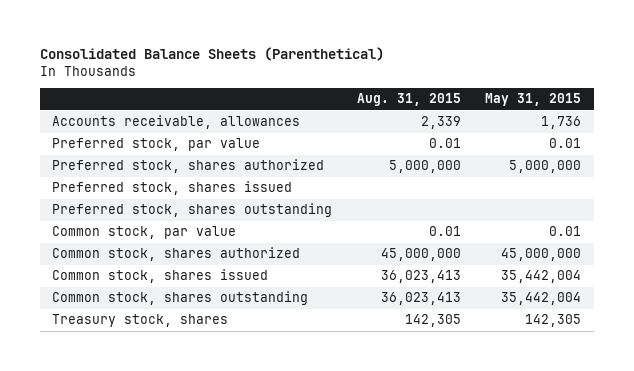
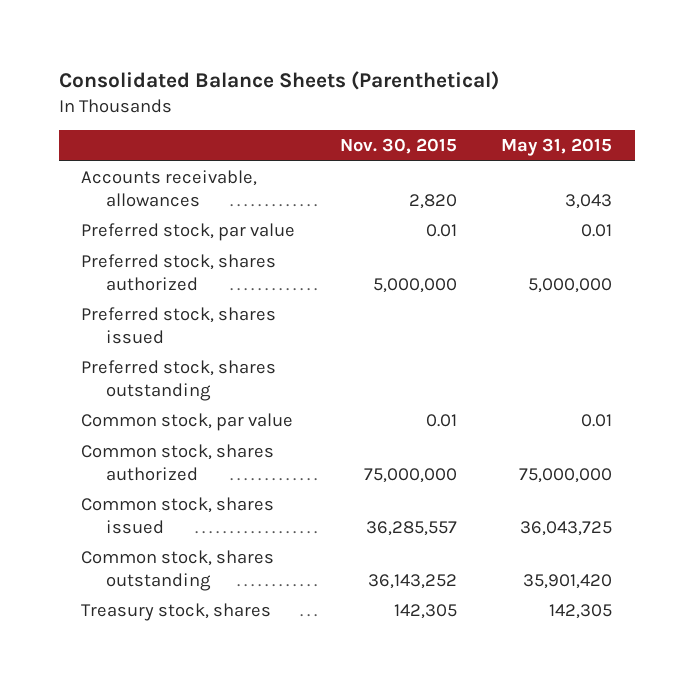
- | Aug. 31, 2015 | May 31, 2015
+ | Nov. 30, 2015 | May 31, 2015
- Accounts receivable, allowances | 2,339 | 1,736
+ Accounts receivable, allowances | 2,820 | 3,043
- Common stock, shares authorized | 45,000,000 | 45,000,000
- Common stock, shares issued | 36,023,413 | 35,442,004
- Common stock, shares outstanding | 36,023,413 | 35,442,004
+ Common stock, shares authorized | 75,000,000 | 75,000,000
+ Common stock, shares issued | 36,285,557 | 36,043,725
+ Common stock, shares outstanding | 36,143,252 | 35,901,420

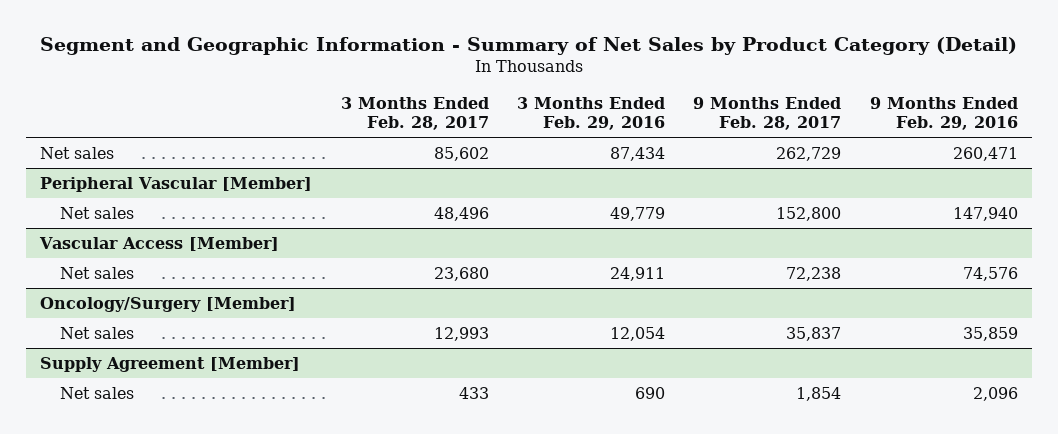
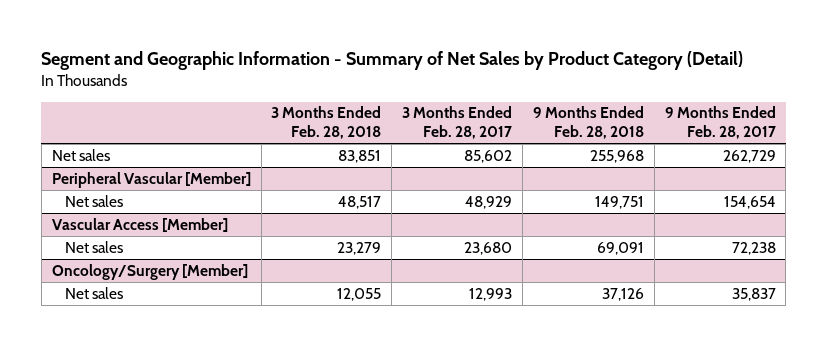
- | 3 Months Ended Feb. 28, 2017 | 3 Months Ended Feb. 29, 2016 | 9 Months Ended Feb. 28, 2017 | 9 Months Ended Feb. 29, 2016
+ | 3 Months Ended Feb. 28, 2018 | 3 Months Ended Feb. 28, 2017 | 9 Months Ended Feb. 28, 2018 | 9 Months Ended Feb. 28, 2017
@ Peripheral Vascular [Member]
- Net sales | 48,496 | 49,779 | 152,800 | 147,940
+ Net sales | 48,517 | 48,929 | 149,751 | 154,654
- Supply Agreement [Member]
- Net sales | 433 | 690 | 1,854 | 2,096

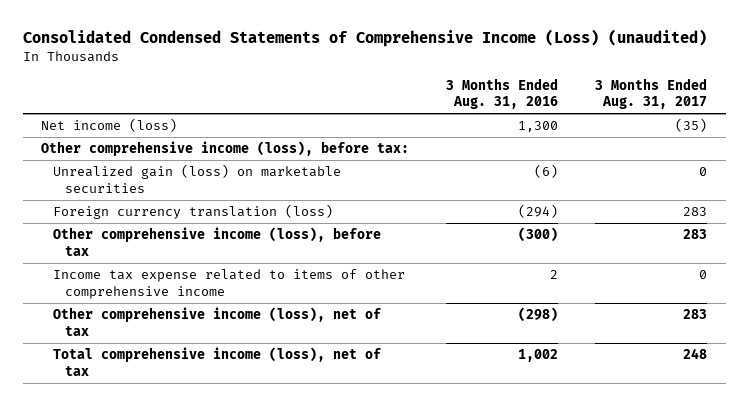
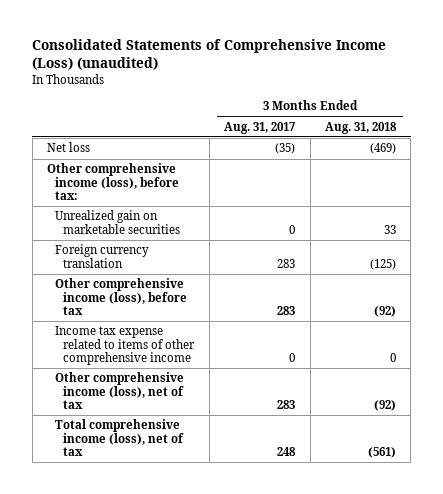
- Consolidated Condensed Statements of Comprehensive Income (Loss) (unaudited)
+ Consolidated Statements of Comprehensive Income (Loss) (unaudited)
- | 3 Months Ended Aug. 31, 2016 | 3 Months Ended Aug. 31, 2017
+ | 3 Months Ended Aug. 31, 2017 | 3 Months Ended Aug. 31, 2018
- Net income (loss) | 1,300 | (35)
+ Net loss | (35) | (469)
- Unrealized gain (loss) on marketable securities | (6) | 0
- Foreign currency translation (loss) | (294) | 283
+ Unrealized gain on marketable securities | 0 | 33
+ Foreign currency translation | 283 | (125)

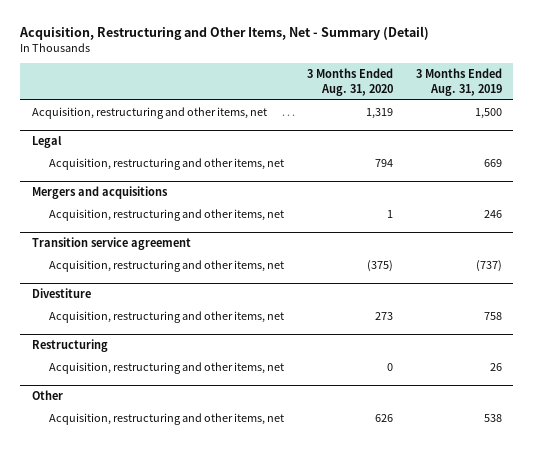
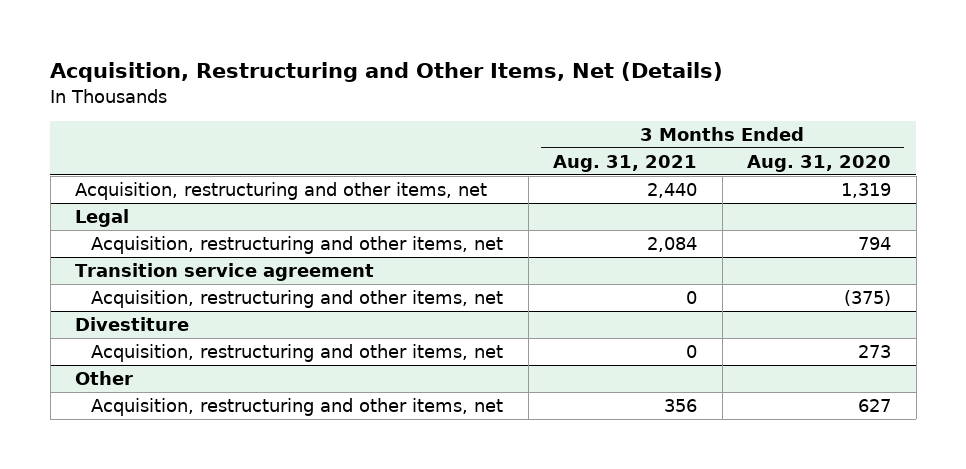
- Acquisition, Restructuring and Other Items, Net - Summary (Detail)
+ Acquisition, Restructuring and Other Items, Net (Details)
- | 3 Months Ended Aug. 31, 2020 | 3 Months Ended Aug. 31, 2019
+ | 3 Months Ended Aug. 31, 2021 | 3 Months Ended Aug. 31, 2020
- Mergers and acquisitions
- Acquisition, restructuring and other items, net | 1 | 246
- Restructuring
- Acquisition, restructuring and other items, net | 0 | 26
@ Other
- Acquisition, restructuring and other items, net | 626 | 538
+ Acquisition, restructuring and other items, net | 356 | 627

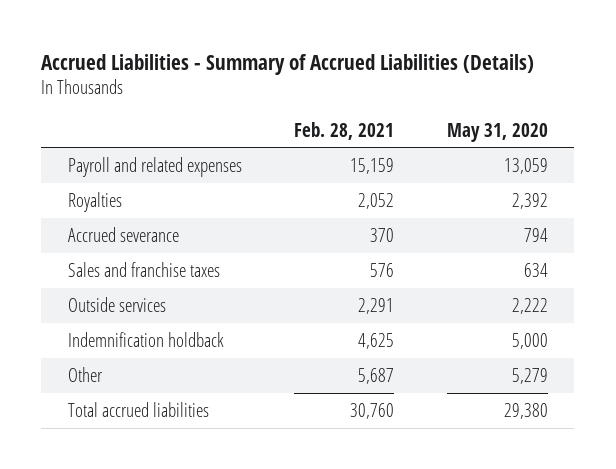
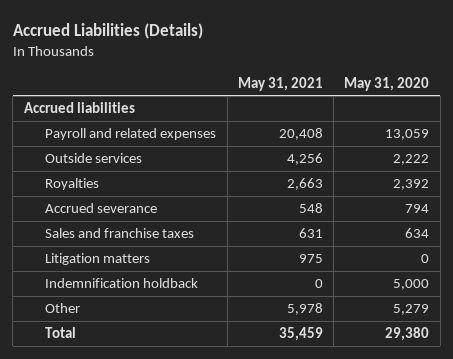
- Accrued Liabilities - Summary of Accrued Liabilities (Details)
+ Accrued Liabilities (Details)
- | Feb. 28, 2021 | May 31, 2020
+ | May 31, 2021 | May 31, 2020
+ Accrued liabilities
moved up: Outside services | 4,256 | 2,222
+ Litigation matters | 975 | 0
- Total accrued liabilities | 30,760 | 29,380
+ Total | 35,459 | 29,380

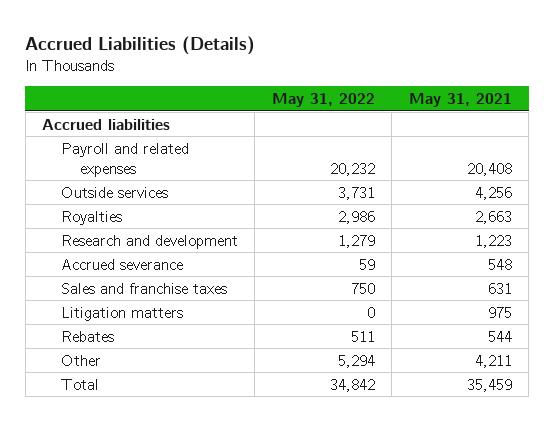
- | May 31, 2021 | May 31, 2020
+ | May 31, 2022 | May 31, 2021
+ Research and development | 1,279 | 1,223
- Indemnification holdback | 0 | 5,000
- Other | 5,978 | 5,279
+ Rebates | 511 | 544
+ Other | 5,294 | 4,211

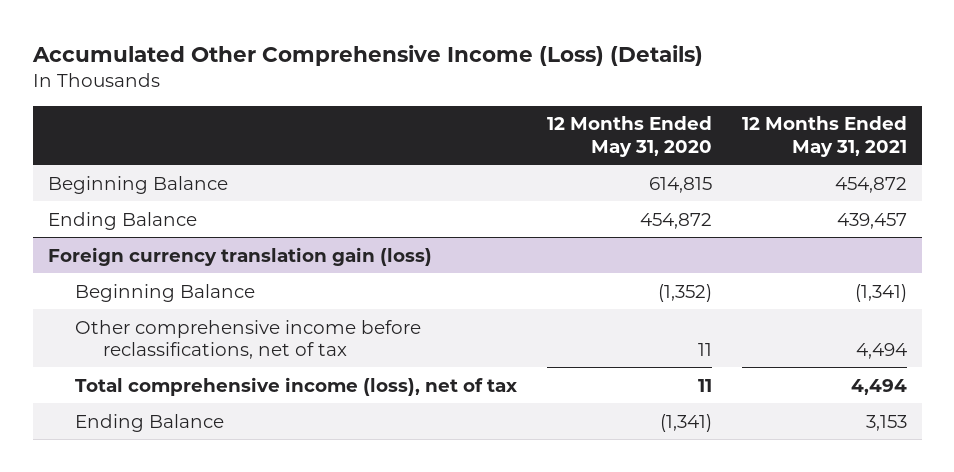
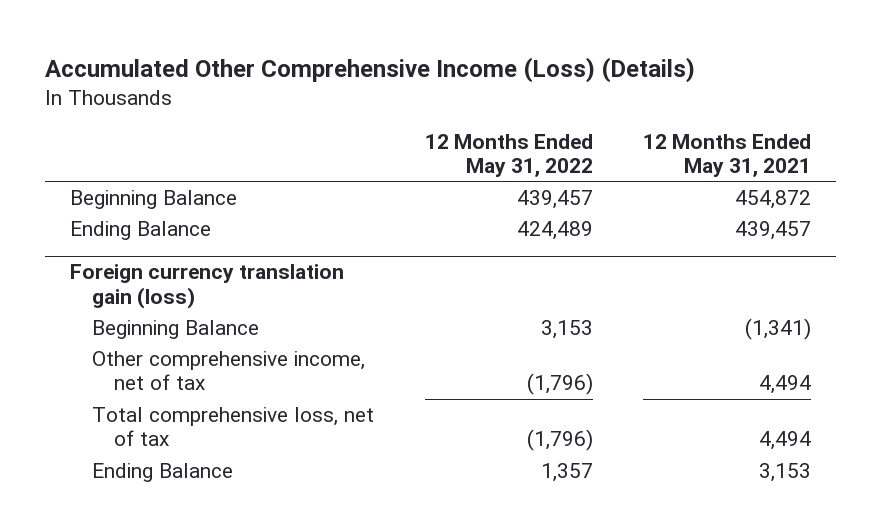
- | 12 Months Ended May 31, 2020 | 12 Months Ended May 31, 2021
+ | 12 Months Ended May 31, 2022 | 12 Months Ended May 31, 2021
@ Foreign currency translation gain (loss)
- Other comprehensive income before reclassifications, net of tax | 11 | 4,494
- Total comprehensive income (loss), net of tax | 11 | 4,494
+ Other comprehensive income, net of tax | (1,796) | 4,494
+ Total comprehensive loss, net of tax | (1,796) | 4,494

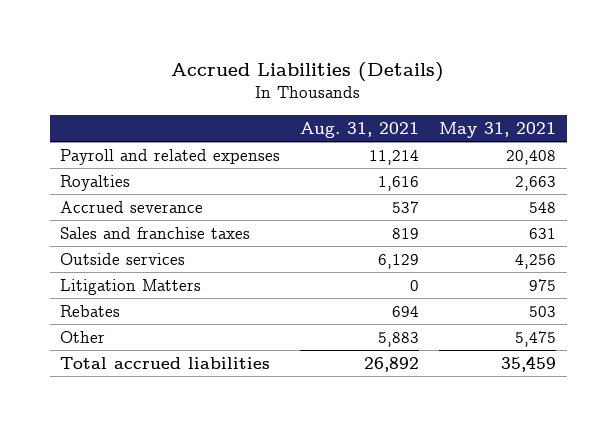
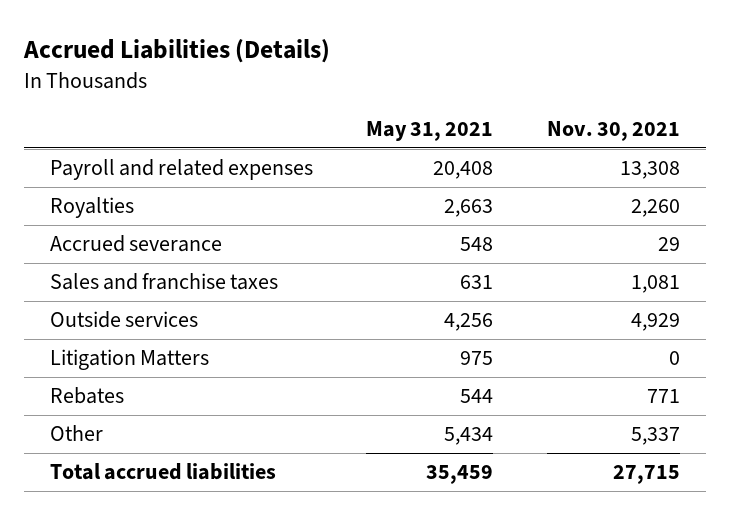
- | Aug. 31, 2021 | May 31, 2021
+ | May 31, 2021 | Nov. 30, 2021
- Rebates | 694 | 503
- Other | 5,883 | 5,475
+ Rebates | 544 | 771
+ Other | 5,434 | 5,337

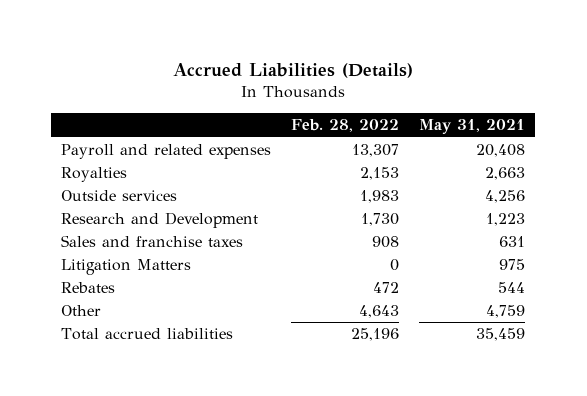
- | May 31, 2021 | Nov. 30, 2021
+ | Feb. 28, 2022 | May 31, 2021
- Accrued severance | 548 | 29
+ Research and Development | 1,730 | 1,223
moved down: Sales and franchise taxes | 908 | 631
- Other | 5,434 | 5,337
+ Other | 4,643 | 4,759

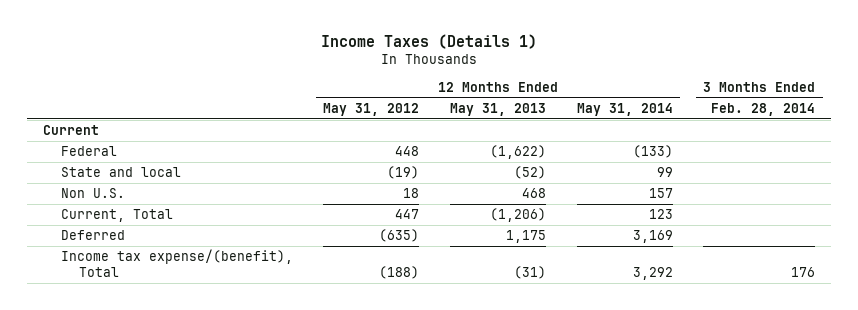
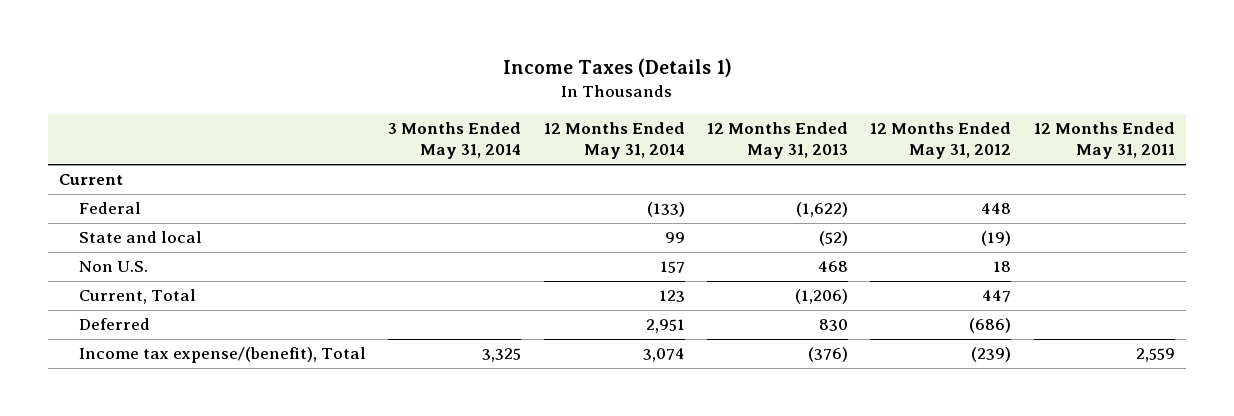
- | 12 Months Ended May 31, 2012 | 12 Months Ended May 31, 2013 | 12 Months Ended May 31, 2014 | 3 Months Ended Feb. 28, 2014
+ | 3 Months Ended May 31, 2014 | 12 Months Ended May 31, 2014 | 12 Months Ended May 31, 2013 | 12 Months Ended May 31, 2012 | 12 Months Ended May 31, 2011
- Deferred | (635) | 1,175 | 3,169 |
- Income tax expense/(benefit), Total | (188) | (31) | 3,292 | 176
+ Deferred | | 2,951 | 830 | (686) |
+ Income tax expense/(benefit), Total | 3,325 | 3,074 | (376) | (239) | 2,559

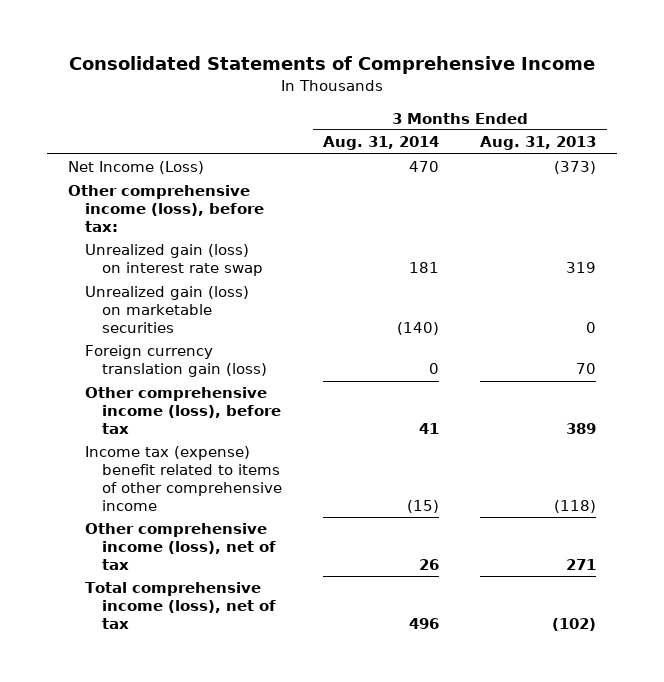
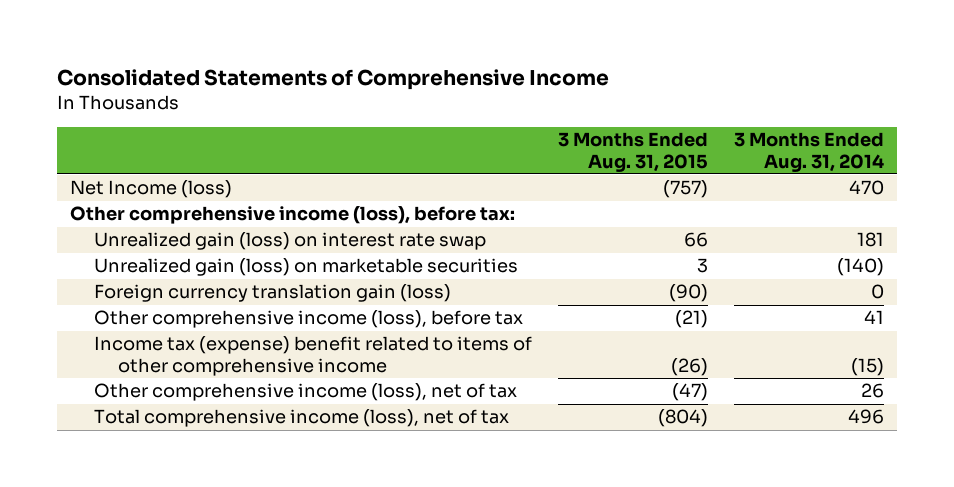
- | 3 Months Ended Aug. 31, 2014 | 3 Months Ended Aug. 31, 2013
+ | 3 Months Ended Aug. 31, 2015 | 3 Months Ended Aug. 31, 2014
- Net Income (Loss) | 470 | (373)
+ Net Income (loss) | (757) | 470

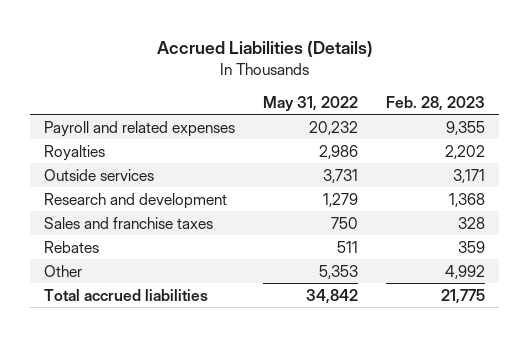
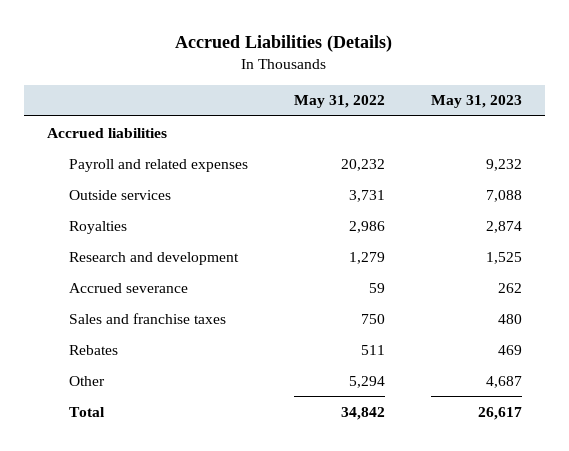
- | May 31, 2022 | Feb. 28, 2023
+ | May 31, 2022 | May 31, 2023
+ Accrued liabilities
moved down: Royalties | 2,986 | 2,874
+ Accrued severance | 59 | 262
- Other | 5,353 | 4,992
- Total accrued liabilities | 34,842 | 21,775
+ Other | 5,294 | 4,687
+ Total | 34,842 | 26,617

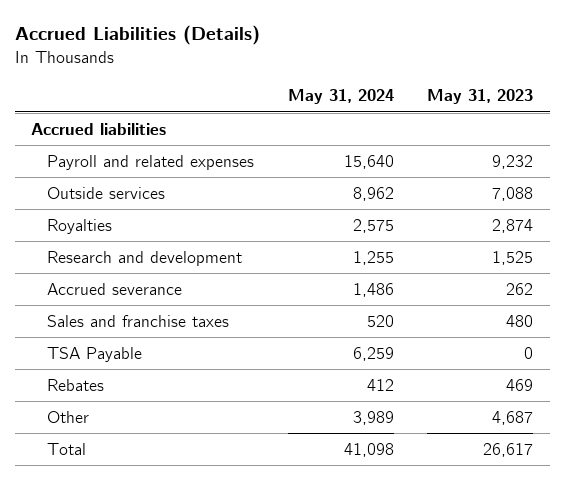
- | May 31, 2022 | May 31, 2023
+ | May 31, 2024 | May 31, 2023
+ TSA Payable | 6,259 | 0

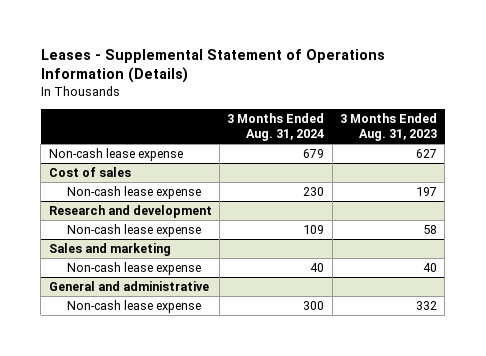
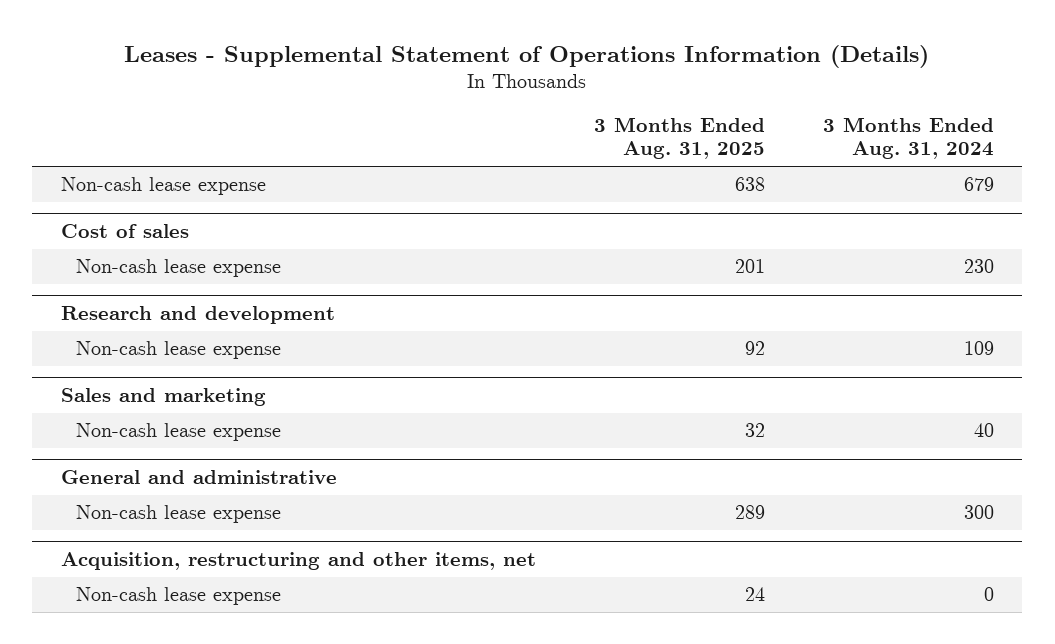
- | 3 Months Ended Aug. 31, 2024 | 3 Months Ended Aug. 31, 2023
+ | 3 Months Ended Aug. 31, 2025 | 3 Months Ended Aug. 31, 2024
+ Acquisition, restructuring and other items, net
+ Non-cash lease expense | 24 | 0

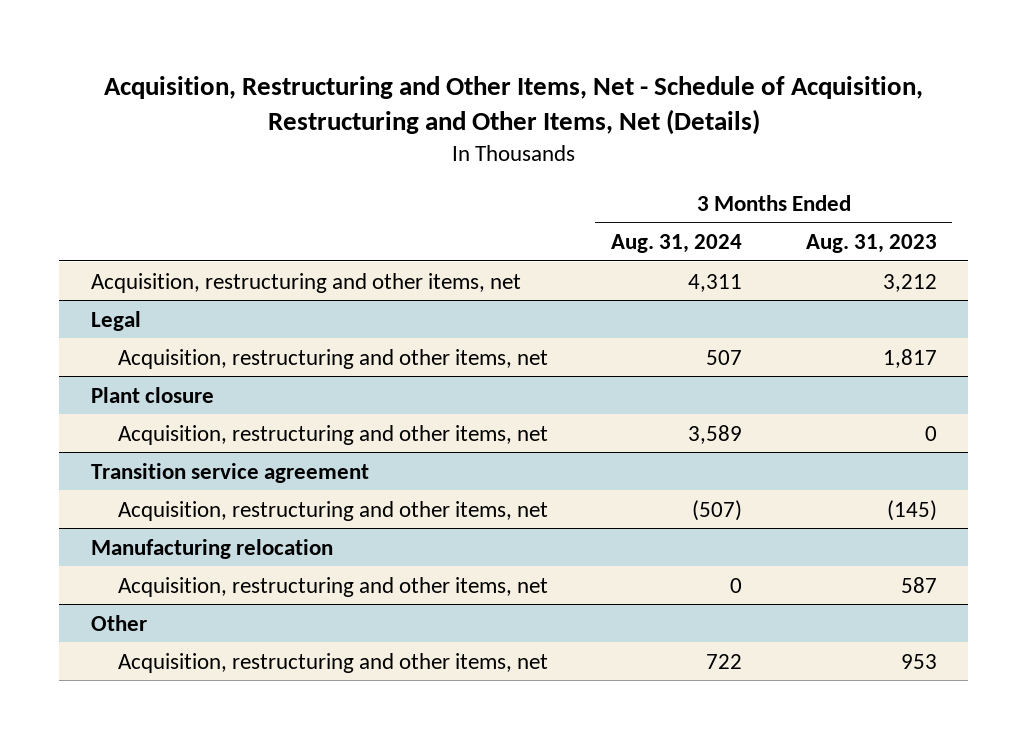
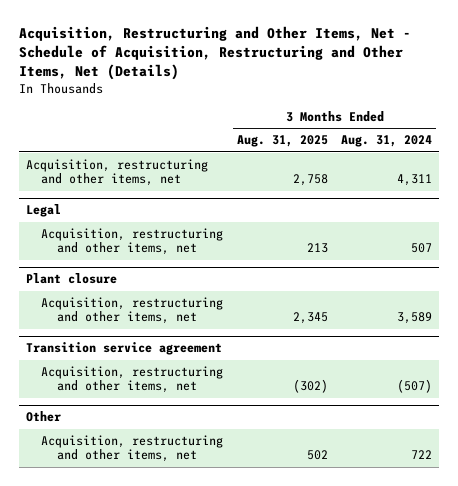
- | 3 Months Ended Aug. 31, 2024 | 3 Months Ended Aug. 31, 2023
+ | 3 Months Ended Aug. 31, 2025 | 3 Months Ended Aug. 31, 2024
- Manufacturing relocation
- Acquisition, restructuring and other items, net | 0 | 587

